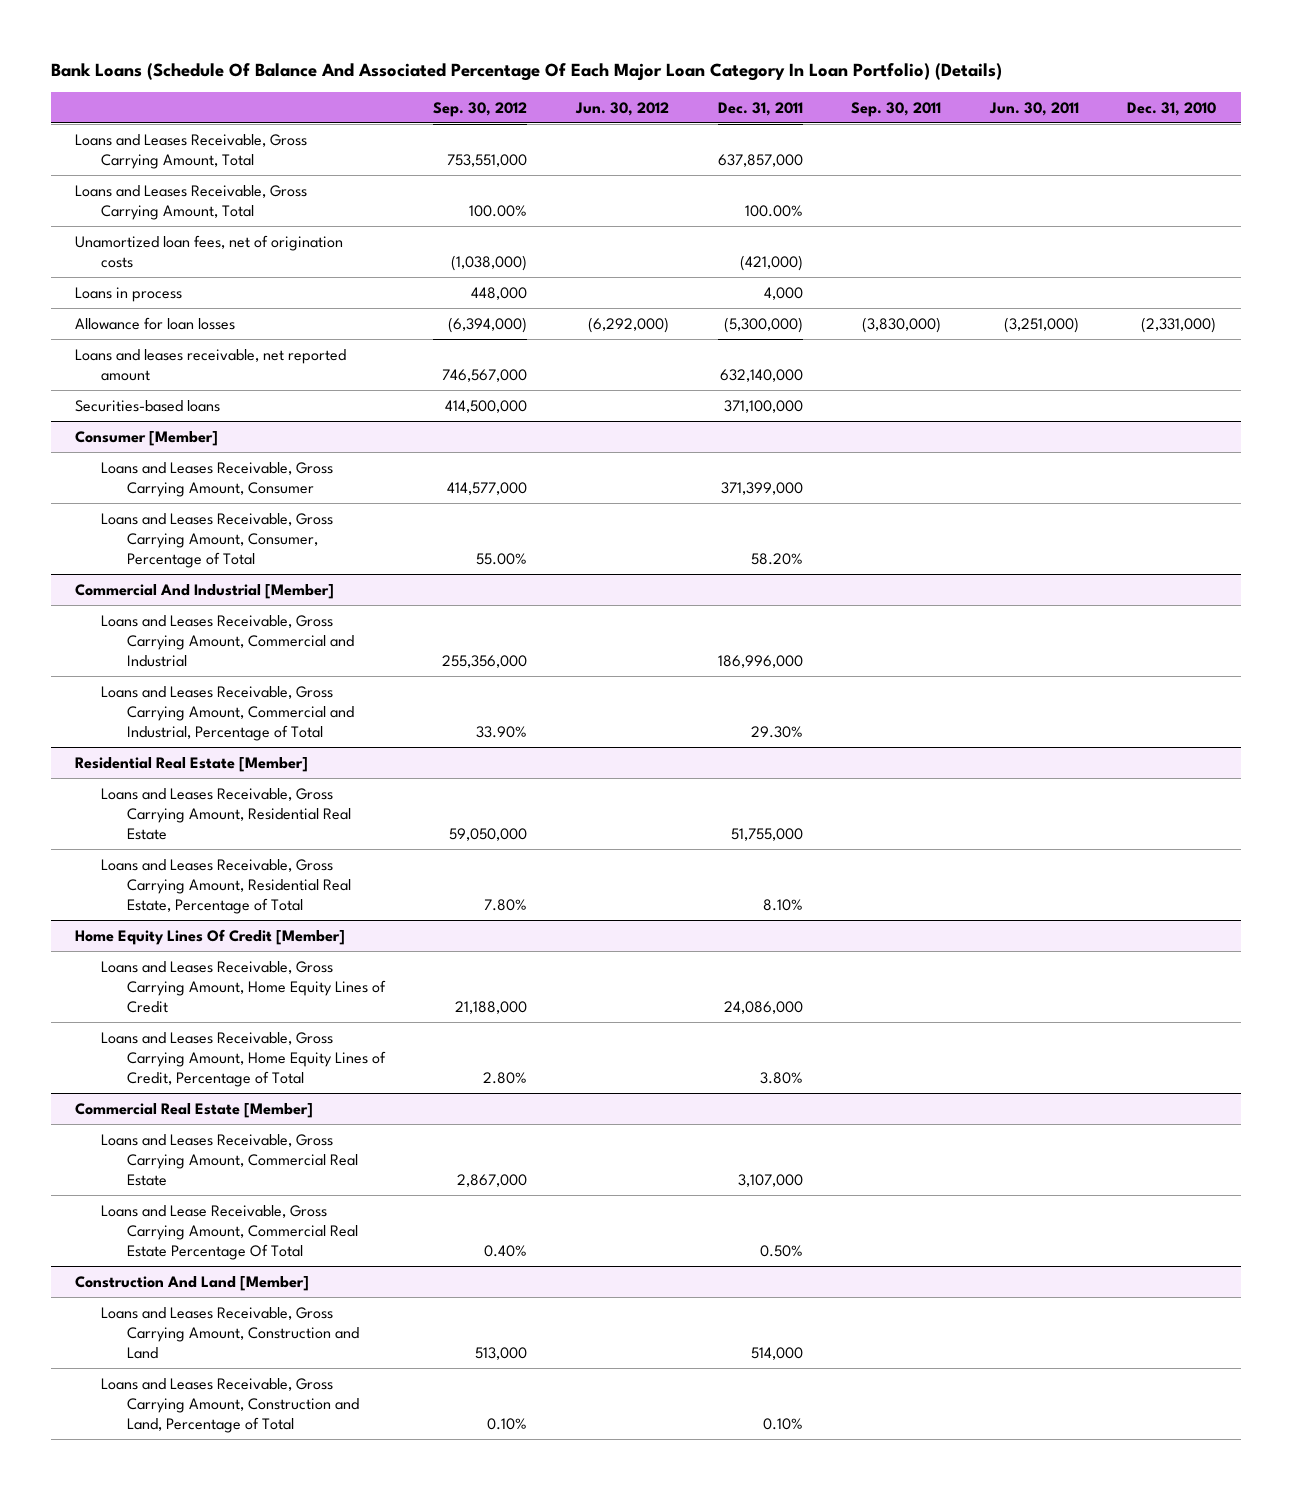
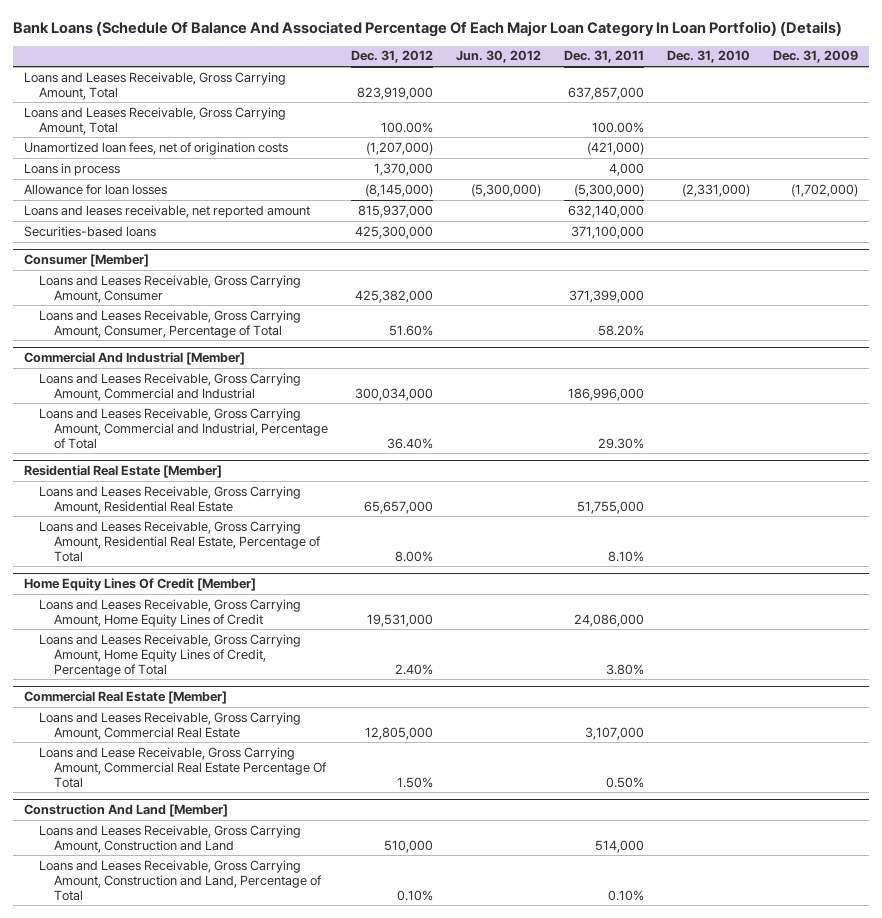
- | Sep. 30, 2012 | Jun. 30, 2012 | Dec. 31, 2011 | Sep. 30, 2011 | Jun. 30, 2011 | Dec. 31, 2010
+ | Dec. 31, 2012 | Jun. 30, 2012 | Dec. 31, 2011 | Dec. 31, 2010 | Dec. 31, 2009
- Allowance for loan losses | (6,394,000) | (6,292,000) | (5,300,000) | (3,830,000) | (3,251,000) | (2,331,000)
+ Allowance for loan losses | (8,145,000) | (5,300,000) | (5,300,000) | (2,331,000) | (1,702,000)

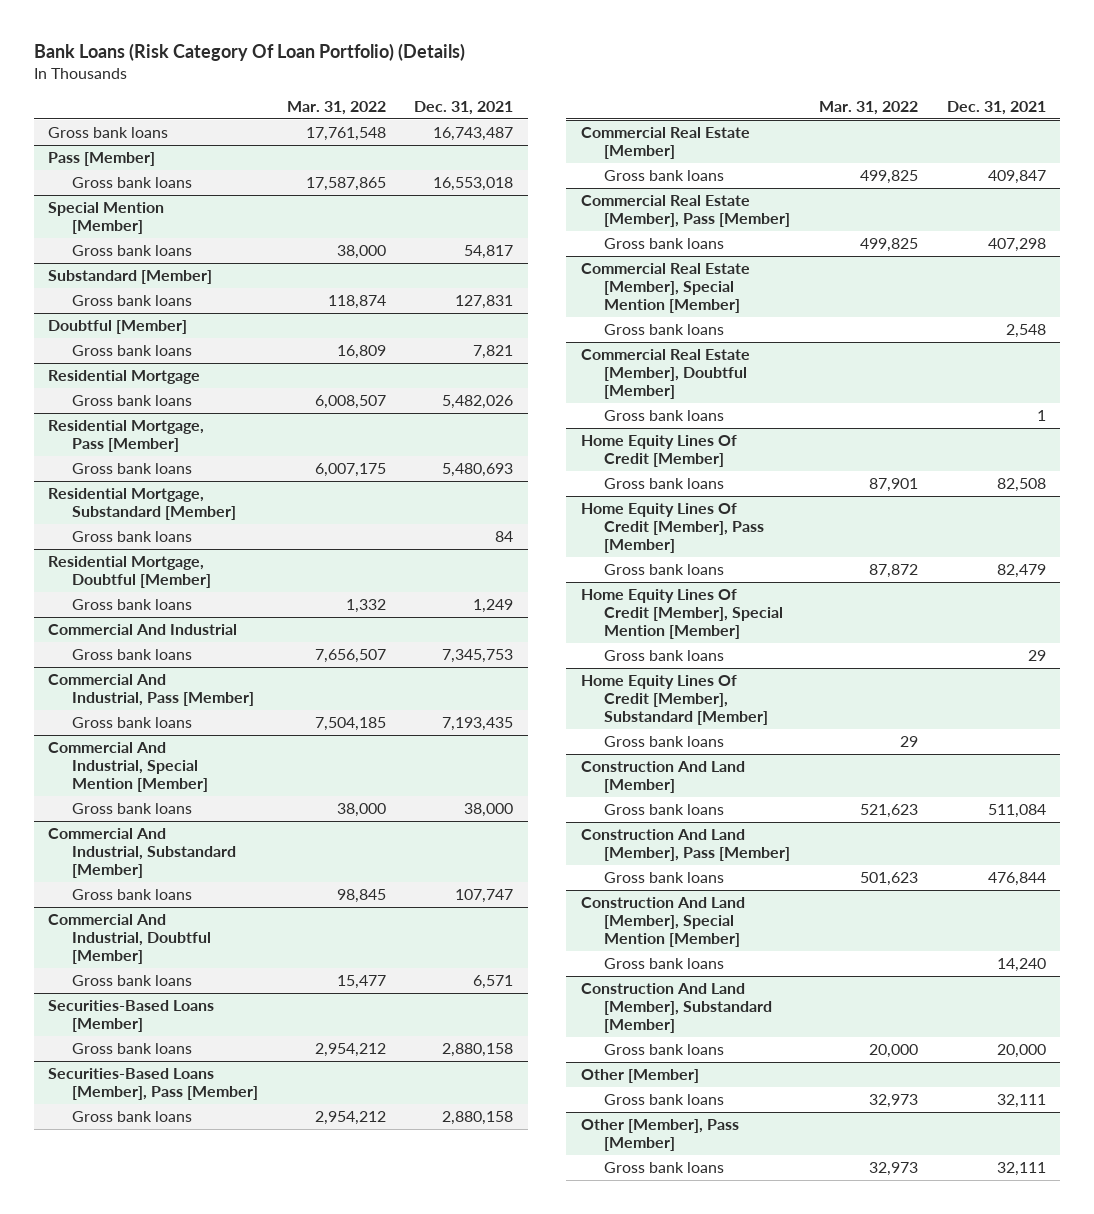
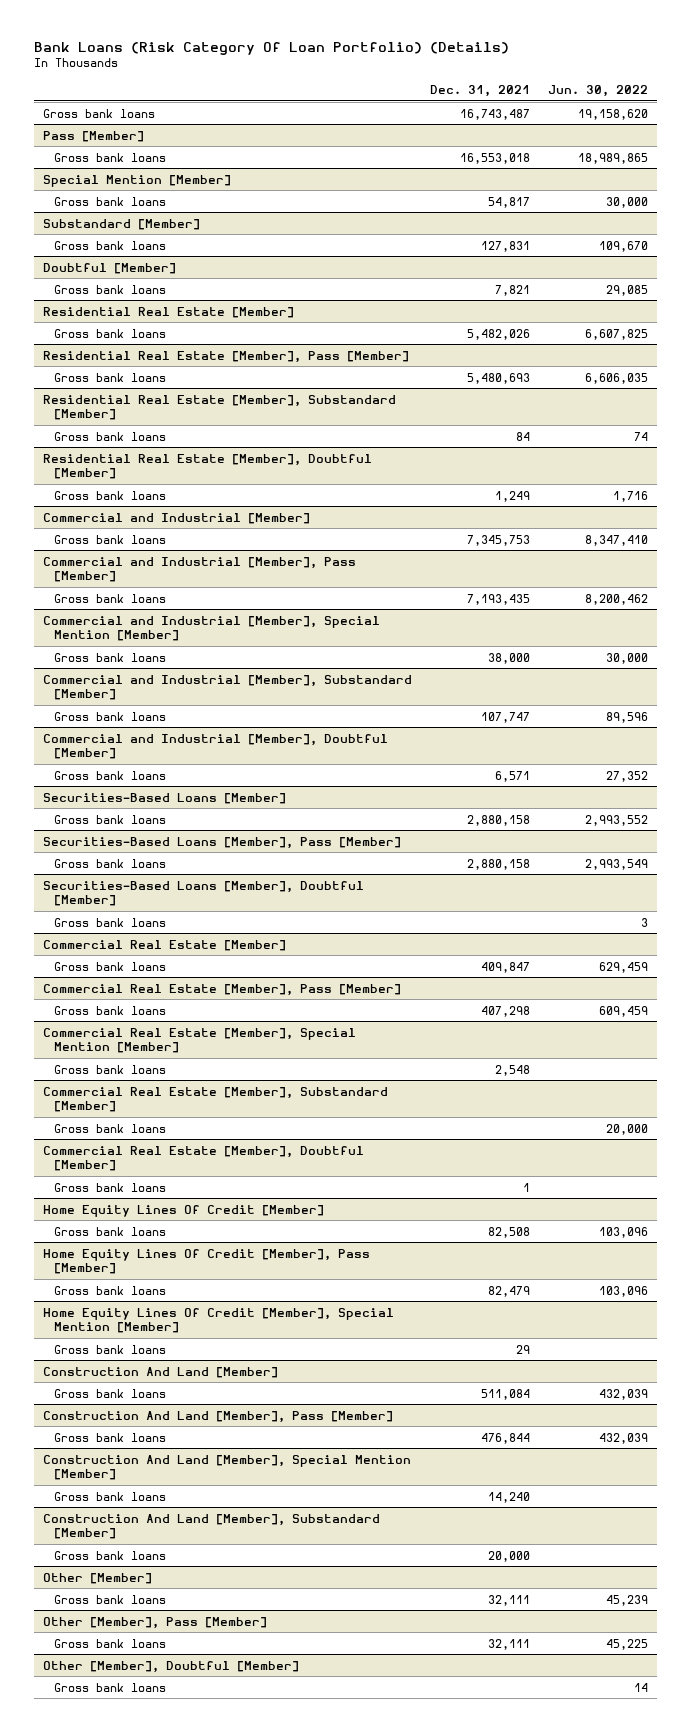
- | Mar. 31, 2022 | Dec. 31, 2021
+ | Dec. 31, 2021 | Jun. 30, 2022
- Residential Mortgage
+ Residential Real Estate [Member]
- Residential Mortgage, Pass [Member]
+ Residential Real Estate [Member], Pass [Member]
- Residential Mortgage, Substandard [Member]
+ Residential Real Estate [Member], Substandard [Member]
- Residential Mortgage, Doubtful [Member]
+ Residential Real Estate [Member], Doubtful [Member]
- Commercial And Industrial
+ Commercial and Industrial [Member]
- Commercial And Industrial, Pass [Member]
+ Commercial and Industrial [Member], Pass [Member]
- Commercial And Industrial, Special Mention [Member]
+ Commercial and Industrial [Member], Special Mention [Member]
- Commercial And Industrial, Substandard [Member]
+ Commercial and Industrial [Member], Substandard [Member]
- Commercial And Industrial, Doubtful [Member]
+ Commercial and Industrial [Member], Doubtful [Member]
+ Securities-Based Loans [Member], Doubtful [Member]
+ Gross bank loans | | 3
+ Commercial Real Estate [Member], Substandard [Member]
+ Gross bank loans | | 20,000
- Home Equity Lines Of Credit [Member], Substandard [Member]
- Gross bank loans | 29 |
+ Other [Member], Doubtful [Member]
+ Gross bank loans | | 14

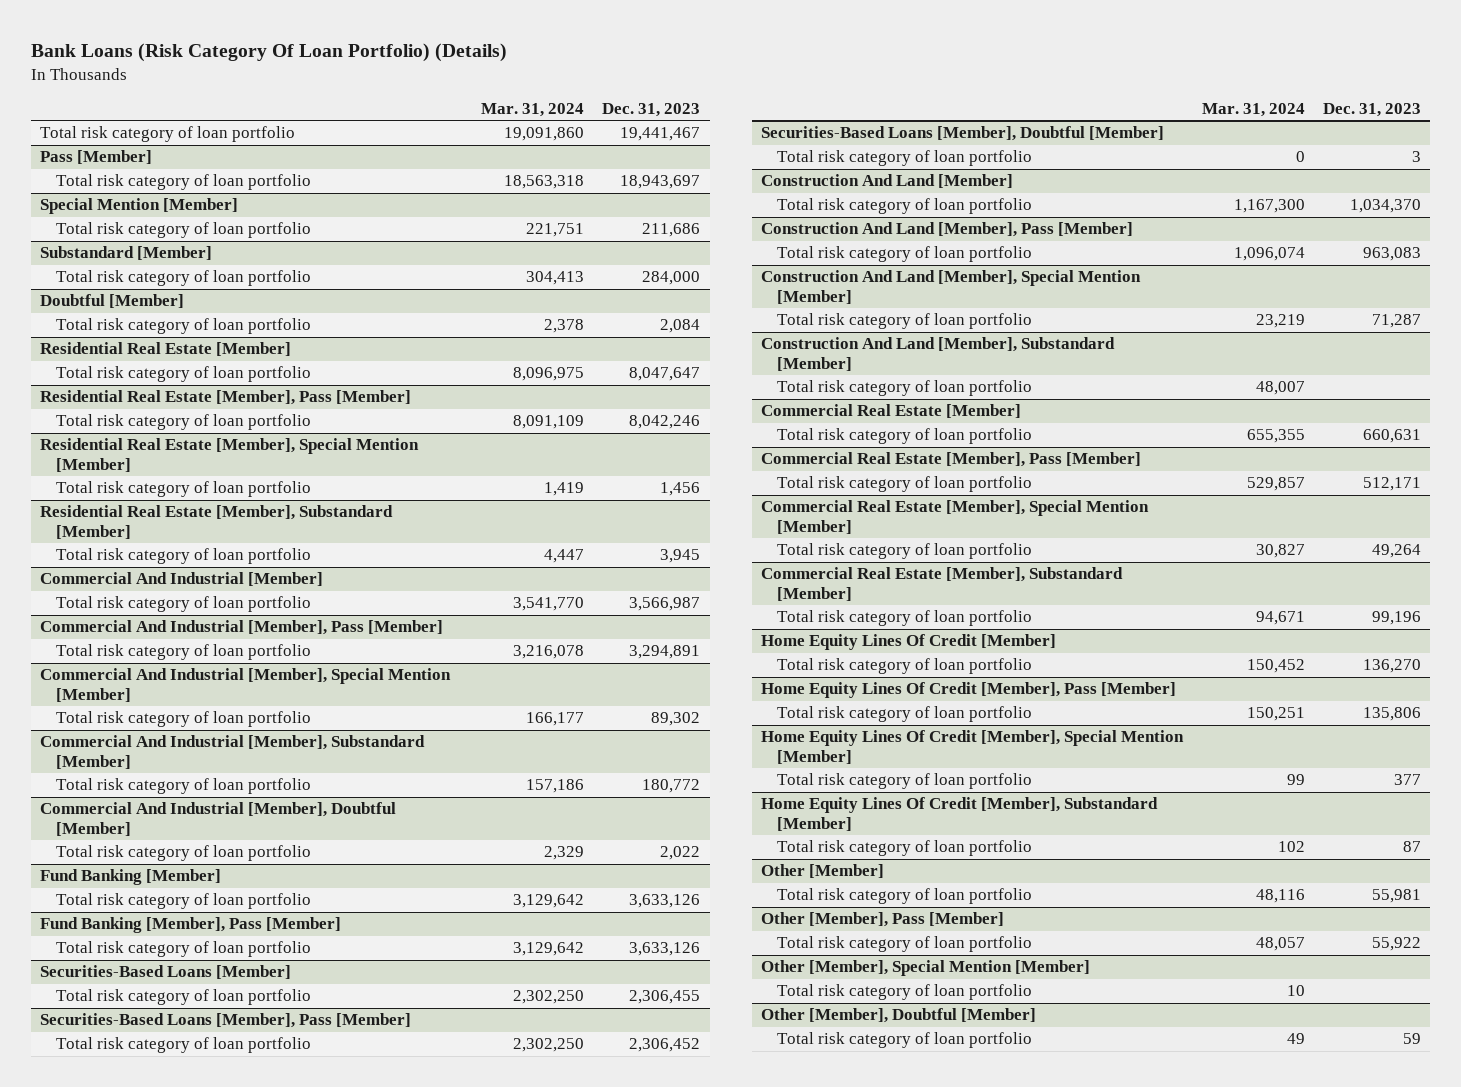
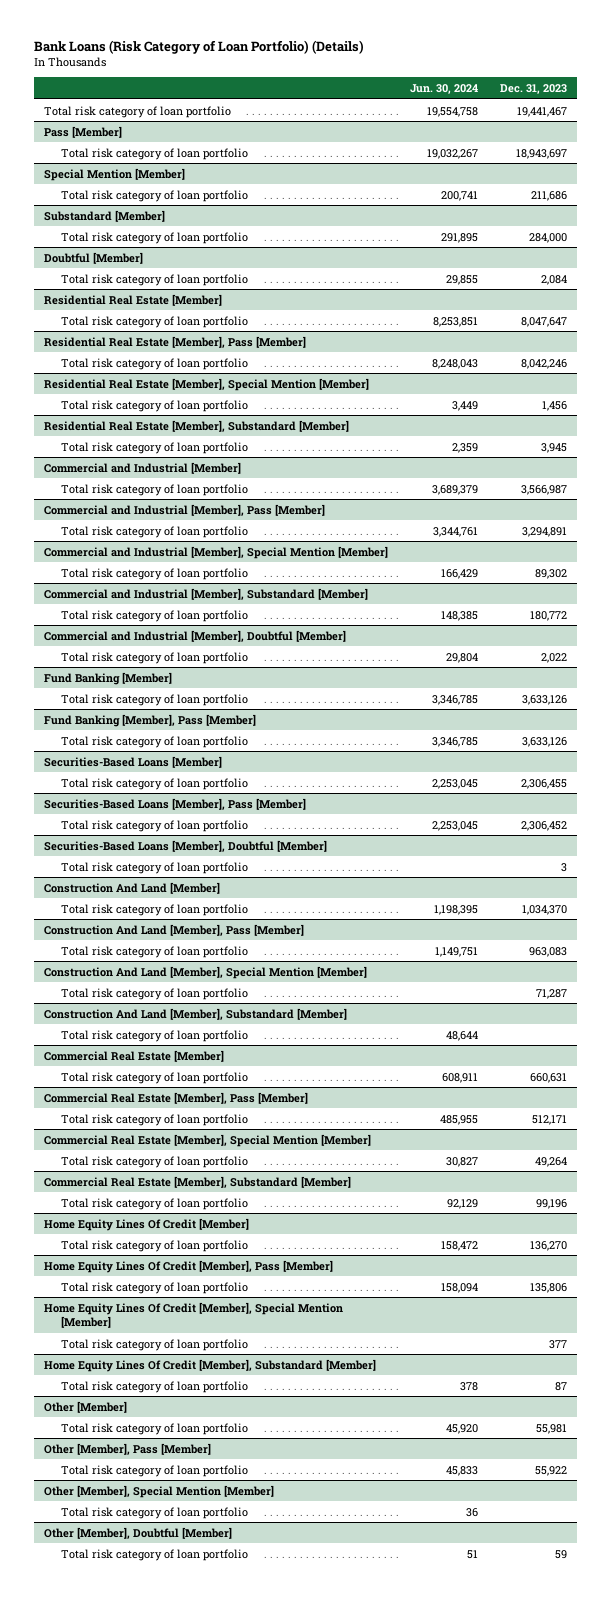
- Bank Loans (Risk Category Of Loan Portfolio) (Details)
+ Bank Loans (Risk Category of Loan Portfolio) (Details)
- | Mar. 31, 2024 | Dec. 31, 2023
+ | Jun. 30, 2024 | Dec. 31, 2023
- Commercial And Industrial [Member]
+ Commercial and Industrial [Member]
- Commercial And Industrial [Member], Pass [Member]
+ Commercial and Industrial [Member], Pass [Member]
- Commercial And Industrial [Member], Special Mention [Member]
+ Commercial and Industrial [Member], Special Mention [Member]
- Commercial And Industrial [Member], Substandard [Member]
+ Commercial and Industrial [Member], Substandard [Member]
- Commercial And Industrial [Member], Doubtful [Member]
+ Commercial and Industrial [Member], Doubtful [Member]

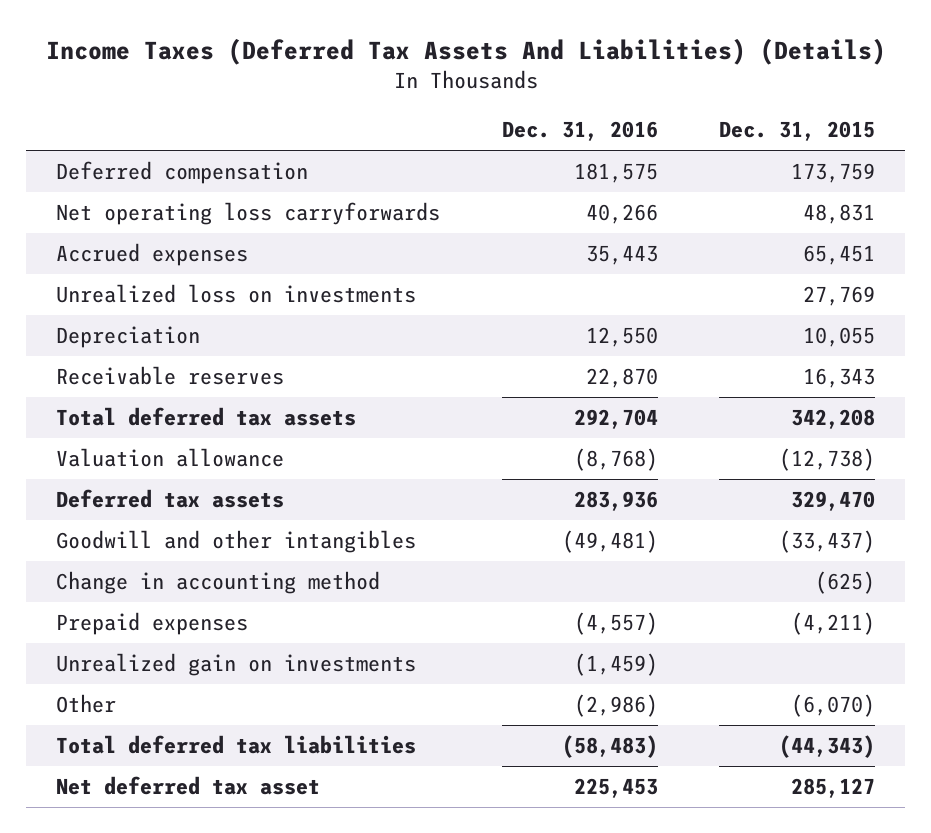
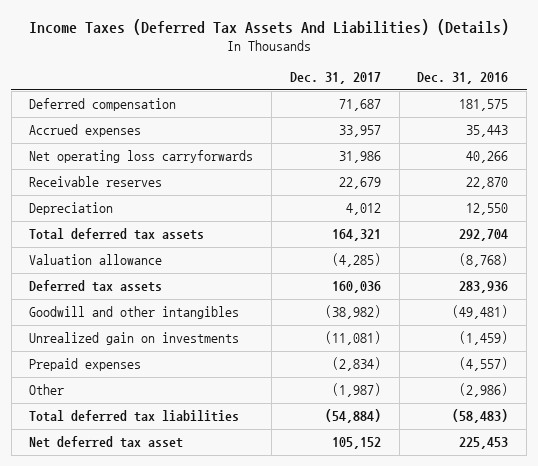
- | Dec. 31, 2016 | Dec. 31, 2015
+ | Dec. 31, 2017 | Dec. 31, 2016
- Unrealized loss on investments | | 27,769
moved down: Net operating loss carryforwards | 31,986 | 40,266
moved down: Depreciation | 4,012 | 12,550
- Change in accounting method | | (625)
moved down: Prepaid expenses | (2,834) | (4,557)

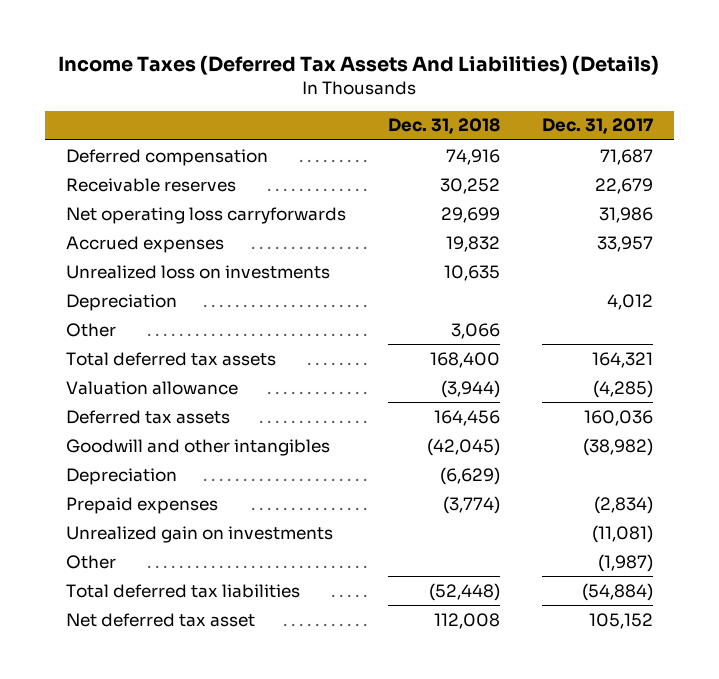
- | Dec. 31, 2017 | Dec. 31, 2016
+ | Dec. 31, 2018 | Dec. 31, 2017
moved down: Net operating loss carryforwards | 29,699 | 31,986
moved down: Accrued expenses | 19,832 | 33,957
+ Unrealized loss on investments | 10,635 |
+ Other | 3,066 |
+ Depreciation | (6,629) |
moved down: Unrealized gain on investments | | (11,081)

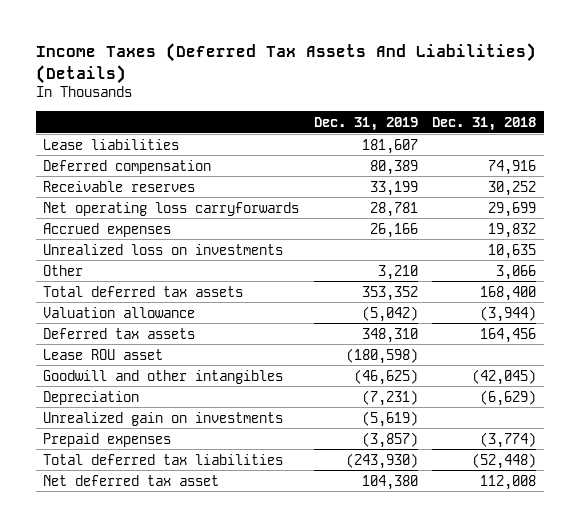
- | Dec. 31, 2018 | Dec. 31, 2017
+ | Dec. 31, 2019 | Dec. 31, 2018
+ Lease liabilities | 181,607 |
- Depreciation | | 4,012
+ Lease ROU asset | (180,598) |
- Other | | (1,987)
moved down: Prepaid expenses | (3,857) | (3,774)

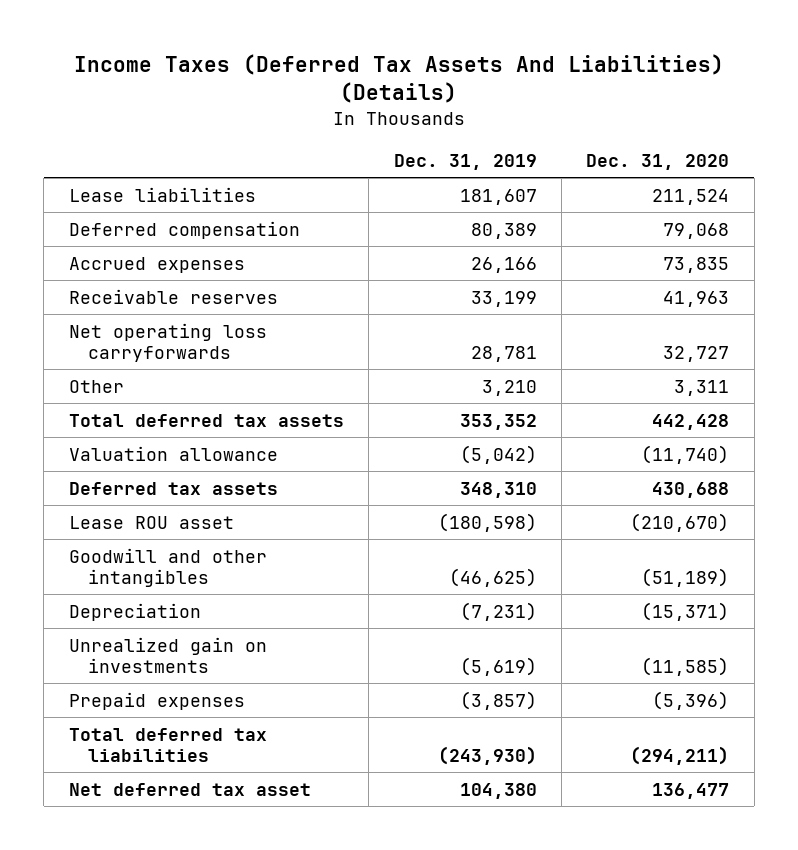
- | Dec. 31, 2019 | Dec. 31, 2018
+ | Dec. 31, 2019 | Dec. 31, 2020
moved up: Accrued expenses | 26,166 | 73,835
- Unrealized loss on investments | | 10,635

